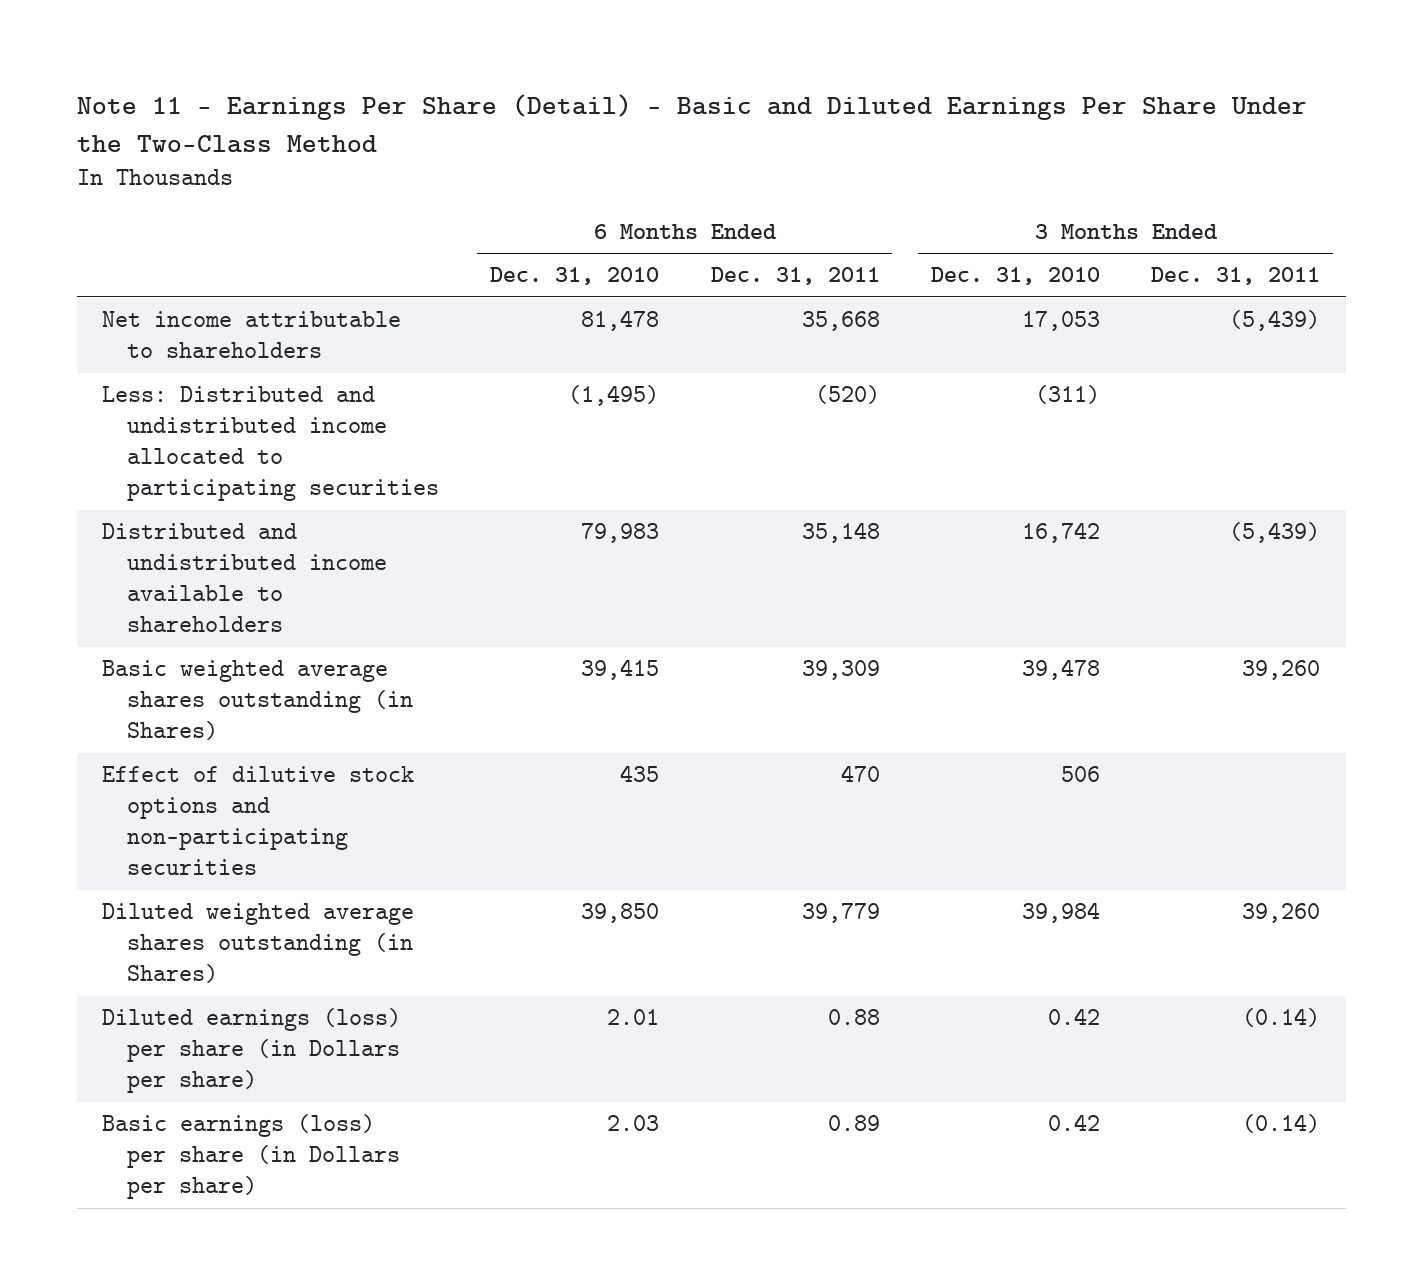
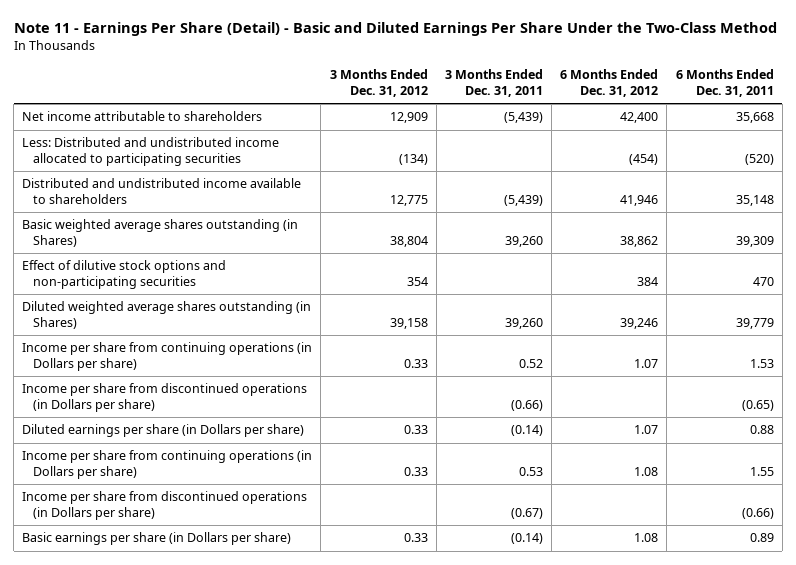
- | 6 Months Ended Dec. 31, 2010 | 6 Months Ended Dec. 31, 2011 | 3 Months Ended Dec. 31, 2010 | 3 Months Ended Dec. 31, 2011
+ | 3 Months Ended Dec. 31, 2012 | 3 Months Ended Dec. 31, 2011 | 6 Months Ended Dec. 31, 2012 | 6 Months Ended Dec. 31, 2011
- Diluted earnings (loss) per share (in Dollars per share) | 2.01 | 0.88 | 0.42 | (0.14)
- Basic earnings (loss) per share (in Dollars per share) | 2.03 | 0.89 | 0.42 | (0.14)
+ Income per share from continuing operations (in Dollars per share) | 0.33 | 0.52 | 1.07 | 1.53
+ Income per share from discontinued operations (in Dollars per share) | | (0.66) | | (0.65)
+ Diluted earnings per share (in Dollars per share) | 0.33 | (0.14) | 1.07 | 0.88
+ Income per share from continuing operations (in Dollars per share) | 0.33 | 0.53 | 1.08 | 1.55
+ Income per share from discontinued operations (in Dollars per share) | | (0.67) | | (0.66)
+ Basic earnings per share (in Dollars per share) | 0.33 | (0.14) | 1.08 | 0.89

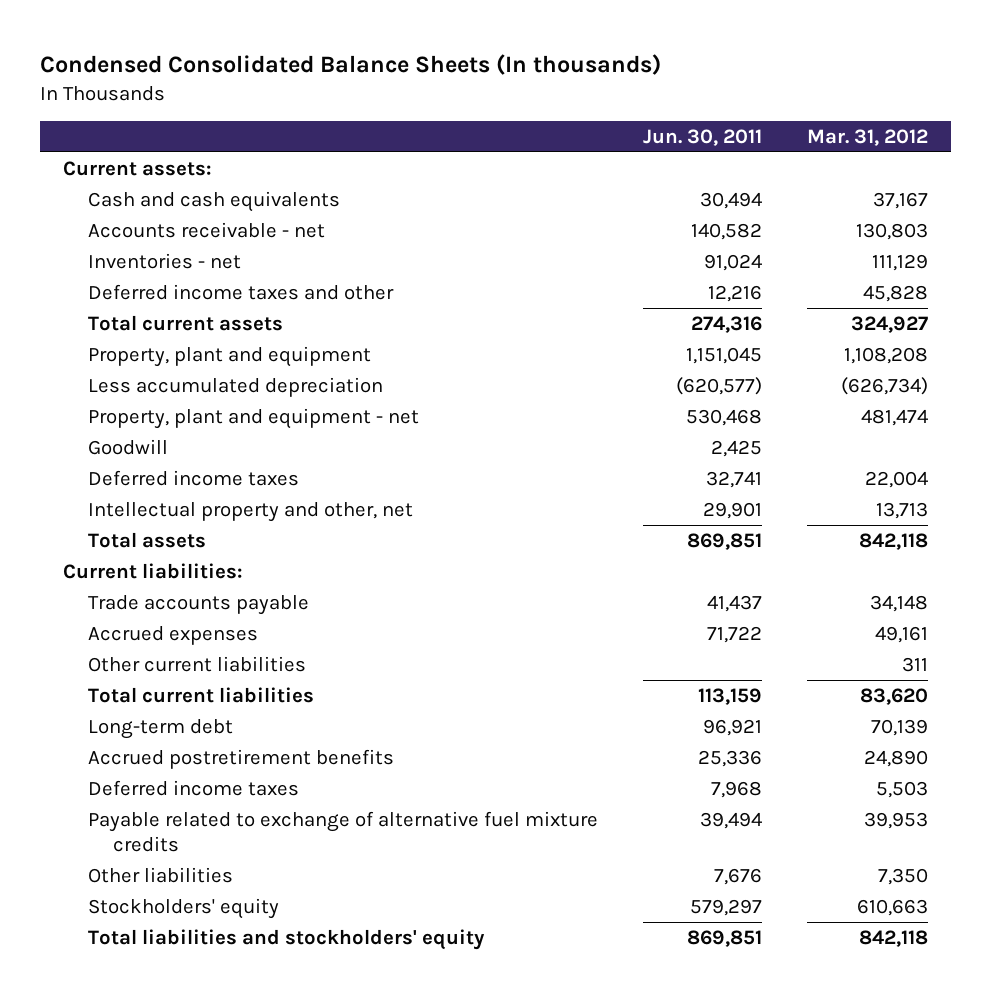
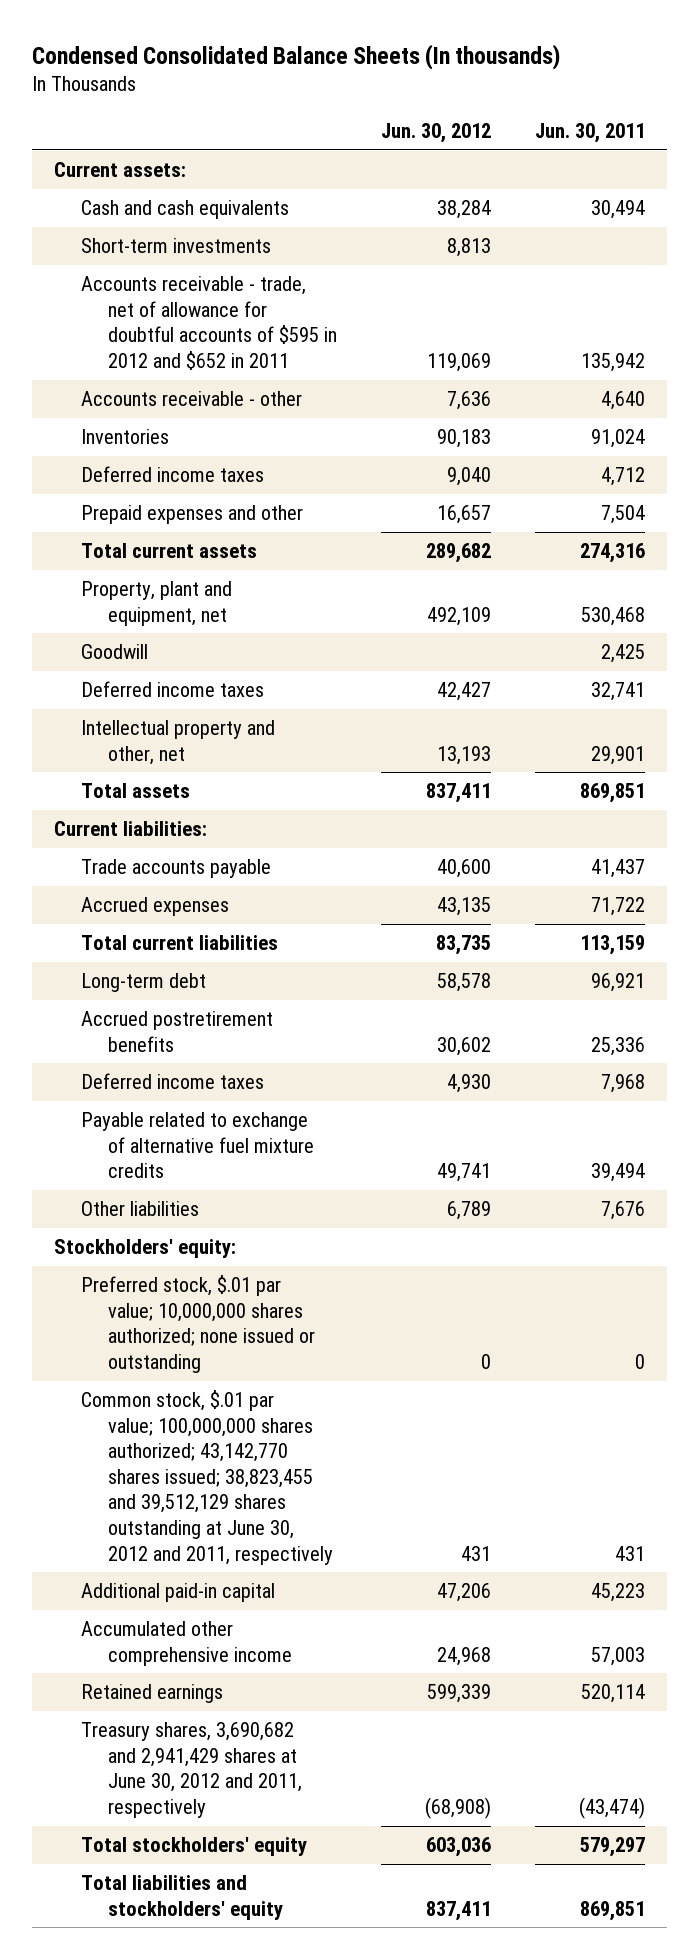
- | Jun. 30, 2011 | Mar. 31, 2012
+ | Jun. 30, 2012 | Jun. 30, 2011
- Accounts receivable - net | 140,582 | 130,803
- Inventories - net | 91,024 | 111,129
- Deferred income taxes and other | 12,216 | 45,828
+ Short-term investments | 8,813 |
+ Accounts receivable - trade, net of allowance for doubtful accounts of $595 in 2012 and $652 in 2011 | 119,069 | 135,942
+ Accounts receivable - other | 7,636 | 4,640
+ Inventories | 90,183 | 91,024
+ Deferred income taxes | 9,040 | 4,712
+ Prepaid expenses and other | 16,657 | 7,504
- Property, plant and equipment | 1,151,045 | 1,108,208
- Less accumulated depreciation | (620,577) | (626,734)
- Property, plant and equipment - net | 530,468 | 481,474
+ Property, plant and equipment, net | 492,109 | 530,468
- Other current liabilities | | 311
- Stockholders' equity | 579,297 | 610,663
+ Stockholders' equity:
+ Preferred stock, $.01 par value; 10,000,000 shares authorized; none issued or outstanding | 0 | 0
+ Common stock, $.01 par value; 100,000,000 shares authorized; 43,142,770 shares issued; 38,823,455 and 39,512,129 shares outstanding at June 30, 2012 and 2011, respectively | 431 | 431
+ Additional paid-in capital | 47,206 | 45,223
+ Accumulated other comprehensive income | 24,968 | 57,003
+ Retained earnings | 599,339 | 520,114
+ Treasury shares, 3,690,682 and 2,941,429 shares at June 30, 2012 and 2011, respectively | (68,908) | (43,474)
+ Total stockholders' equity | 603,036 | 579,297

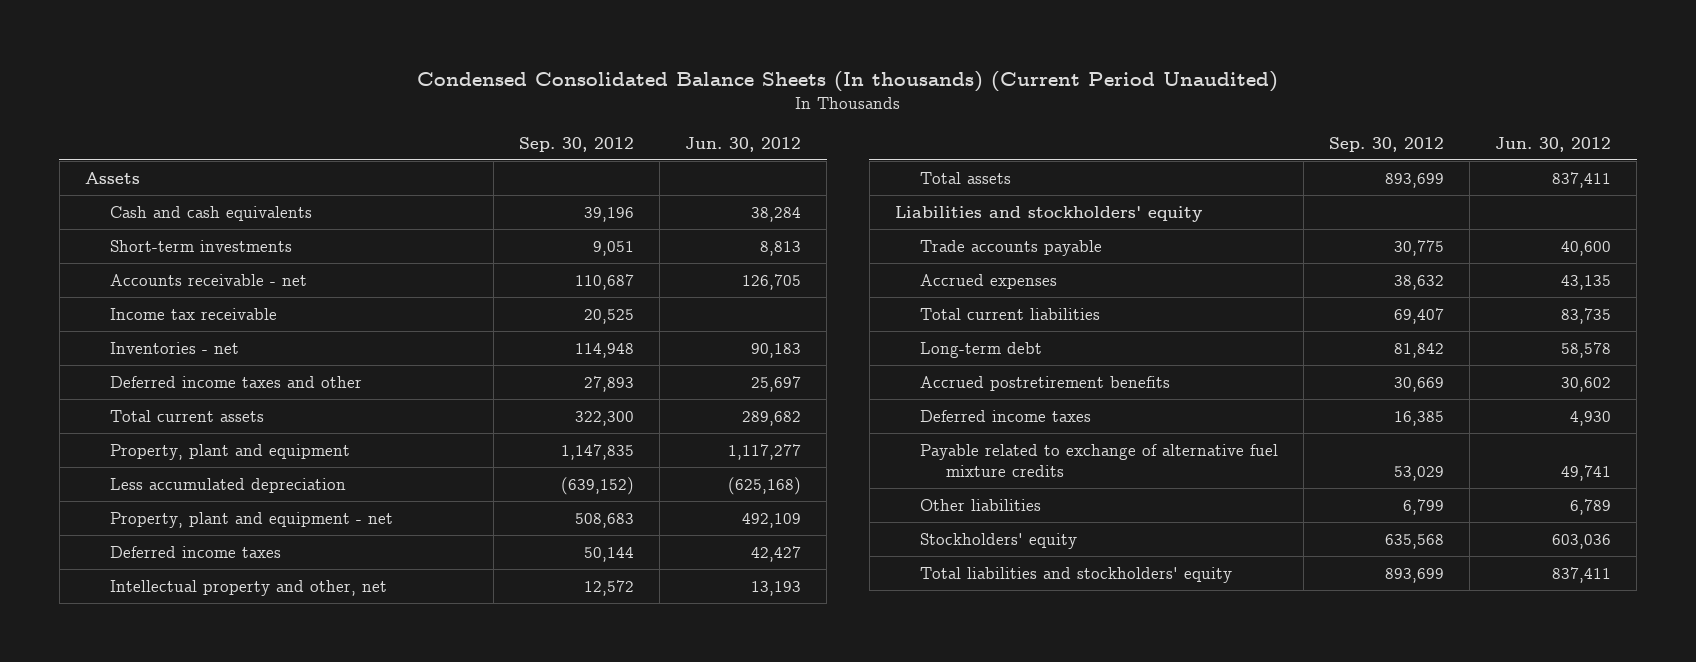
- Condensed Consolidated Balance Sheets (In thousands)
+ Condensed Consolidated Balance Sheets (In thousands) (Current Period Unaudited)
- | Jun. 30, 2012 | Jun. 30, 2011
+ | Sep. 30, 2012 | Jun. 30, 2012
- Current assets:
+ Assets
- Accounts receivable - trade, net of allowance for doubtful accounts of $595 in 2012 and $652 in 2011 | 119,069 | 135,942
- Accounts receivable - other | 7,636 | 4,640
- Inventories | 90,183 | 91,024
- Deferred income taxes | 9,040 | 4,712
- Prepaid expenses and other | 16,657 | 7,504
+ Accounts receivable - net | 110,687 | 126,705
+ Income tax receivable | 20,525 |
+ Inventories - net | 114,948 | 90,183
+ Deferred income taxes and other | 27,893 | 25,697
- Property, plant and equipment, net | 492,109 | 530,468
- Goodwill | | 2,425
+ Property, plant and equipment | 1,147,835 | 1,117,277
+ Less accumulated depreciation | (639,152) | (625,168)
+ Property, plant and equipment - net | 508,683 | 492,109
- Current liabilities:
+ Liabilities and stockholders' equity
- Stockholders' equity:
- Preferred stock, $.01 par value; 10,000,000 shares authorized; none issued or outstanding | 0 | 0
- Common stock, $.01 par value; 100,000,000 shares authorized; 43,142,770 shares issued; 38,823,455 and 39,512,129 shares outstanding at June 30, 2012 and 2011, respectively | 431 | 431
- Additional paid-in capital | 47,206 | 45,223
- Accumulated other comprehensive income | 24,968 | 57,003
- Retained earnings | 599,339 | 520,114
- Treasury shares, 3,690,682 and 2,941,429 shares at June 30, 2012 and 2011, respectively | (68,908) | (43,474)
- Total stockholders' equity | 603,036 | 579,297
+ Stockholders' equity | 635,568 | 603,036

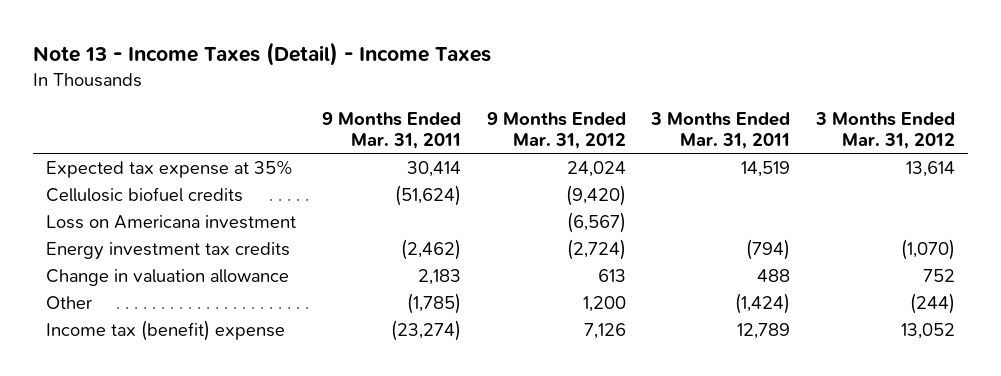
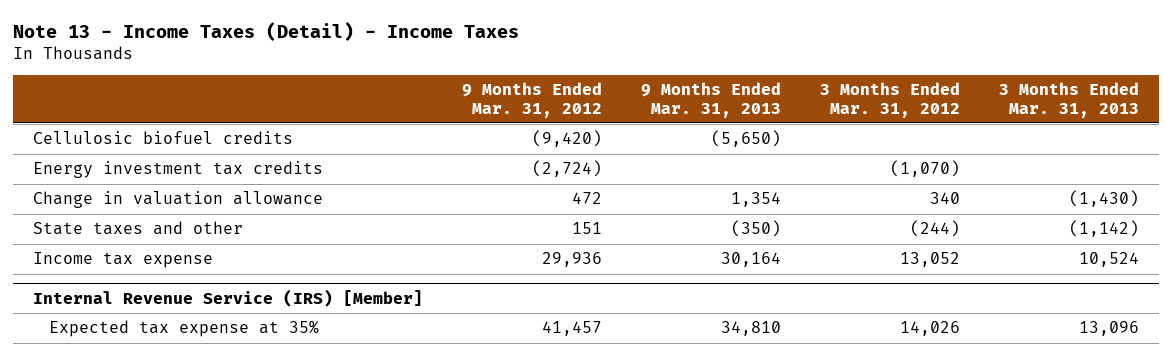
- | 9 Months Ended Mar. 31, 2011 | 9 Months Ended Mar. 31, 2012 | 3 Months Ended Mar. 31, 2011 | 3 Months Ended Mar. 31, 2012
+ | 9 Months Ended Mar. 31, 2012 | 9 Months Ended Mar. 31, 2013 | 3 Months Ended Mar. 31, 2012 | 3 Months Ended Mar. 31, 2013
- Expected tax expense at 35% | 30,414 | 24,024 | 14,519 | 13,614
- Loss on Americana investment | | (6,567) | |
- Change in valuation allowance | 2,183 | 613 | 488 | 752
- Other | (1,785) | 1,200 | (1,424) | (244)
- Income tax (benefit) expense | (23,274) | 7,126 | 12,789 | 13,052
+ Change in valuation allowance | 472 | 1,354 | 340 | (1,430)
+ State taxes and other | 151 | (350) | (244) | (1,142)
+ Income tax expense | 29,936 | 30,164 | 13,052 | 10,524
+ Internal Revenue Service (IRS) [Member]
+ Expected tax expense at 35% | 41,457 | 34,810 | 14,026 | 13,096

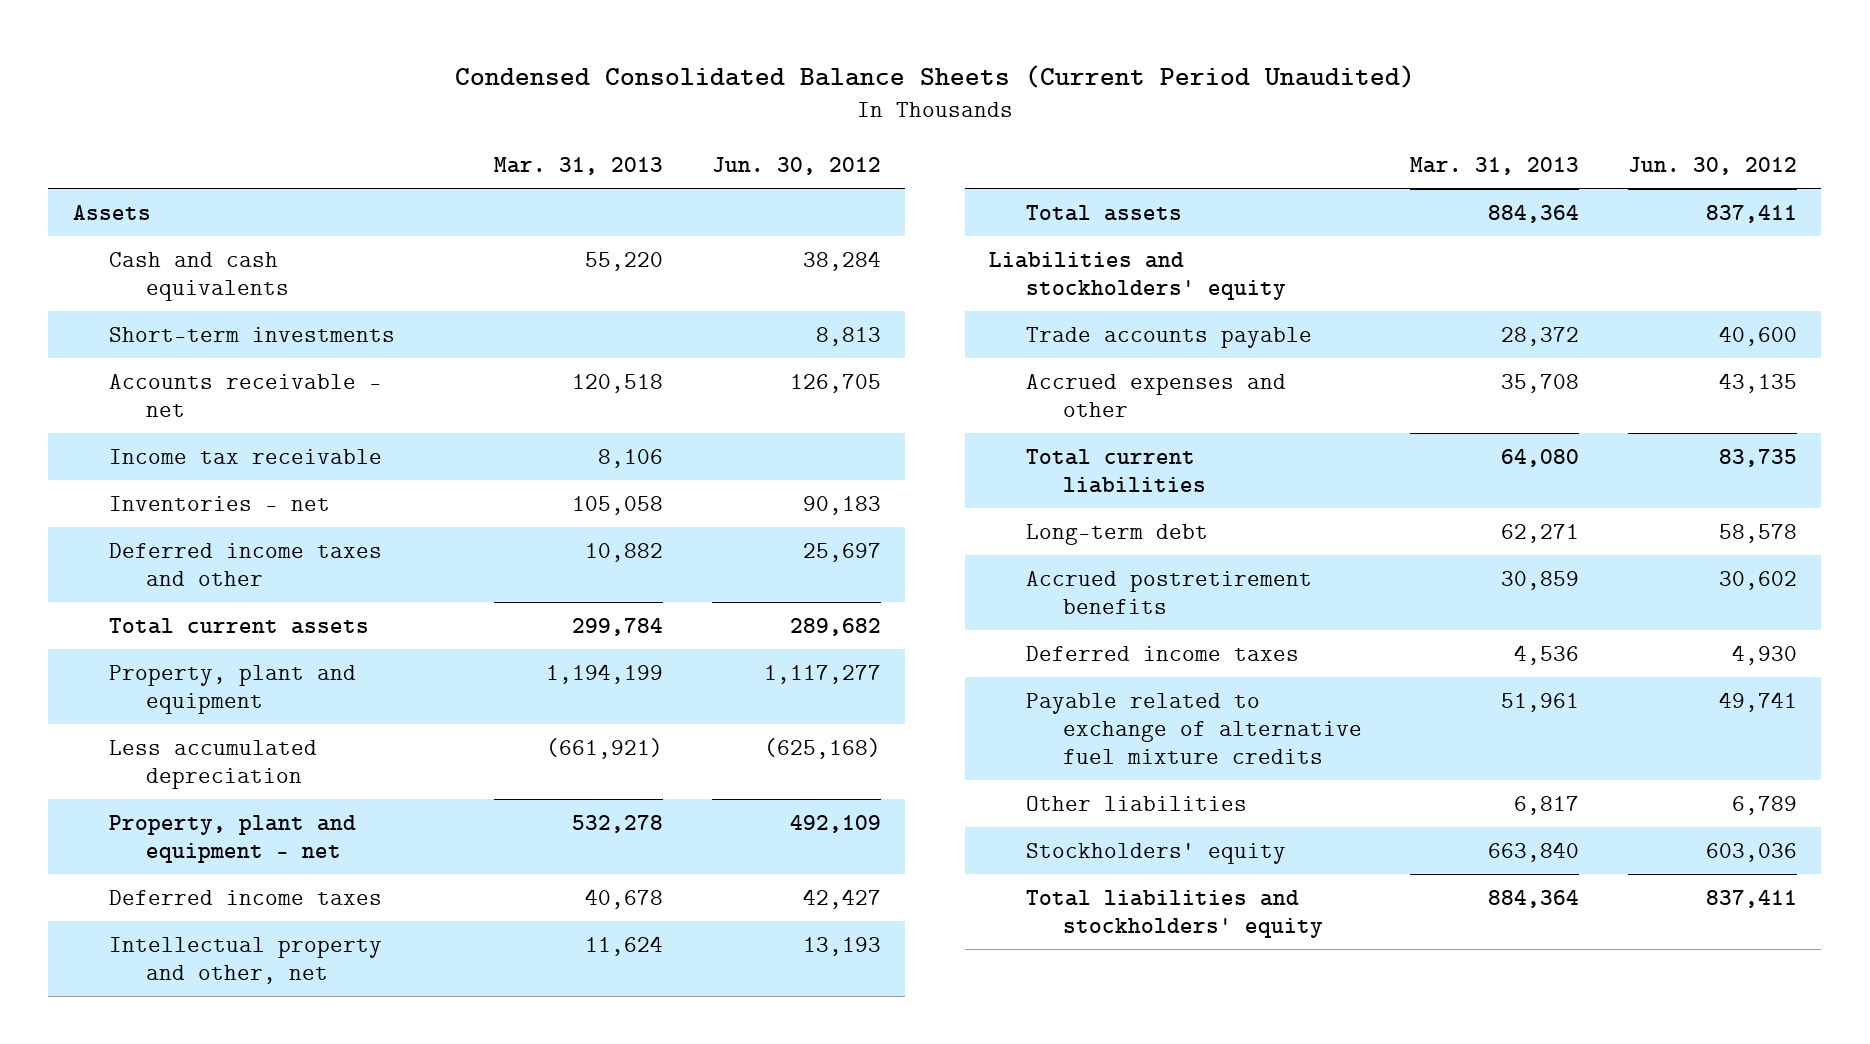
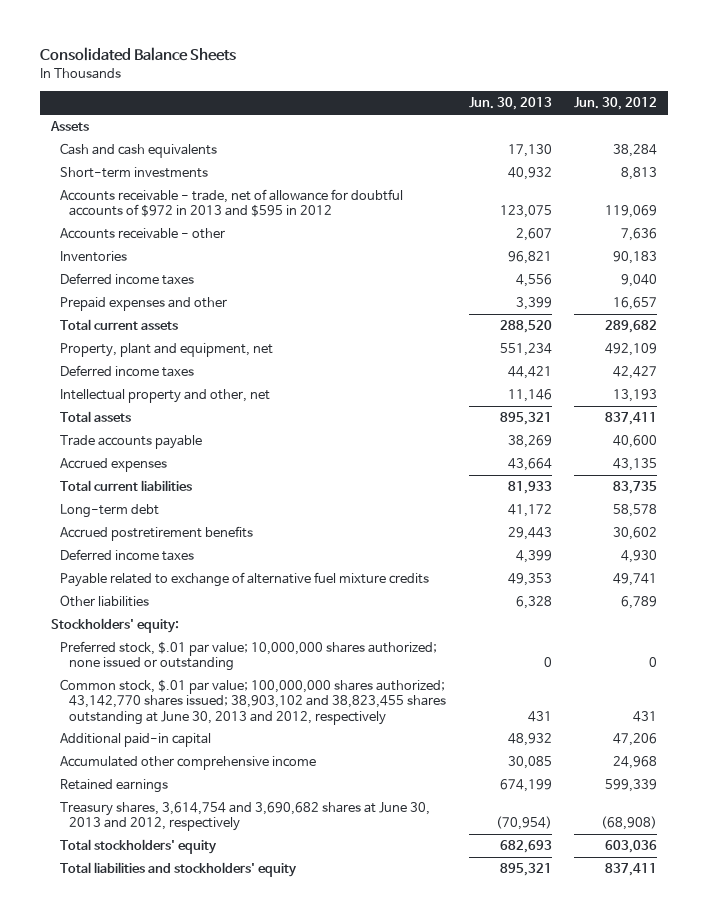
- Condensed Consolidated Balance Sheets (Current Period Unaudited)
+ Consolidated Balance Sheets
- | Mar. 31, 2013 | Jun. 30, 2012
+ | Jun. 30, 2013 | Jun. 30, 2012
- Accounts receivable - net | 120,518 | 126,705
- Income tax receivable | 8,106 |
- Inventories - net | 105,058 | 90,183
- Deferred income taxes and other | 10,882 | 25,697
+ Accounts receivable - trade, net of allowance for doubtful accounts of $972 in 2013 and $595 in 2012 | 123,075 | 119,069
+ Accounts receivable - other | 2,607 | 7,636
+ Inventories | 96,821 | 90,183
+ Deferred income taxes | 4,556 | 9,040
+ Prepaid expenses and other | 3,399 | 16,657
- Property, plant and equipment | 1,194,199 | 1,117,277
- Less accumulated depreciation | (661,921) | (625,168)
- Property, plant and equipment - net | 532,278 | 492,109
+ Property, plant and equipment, net | 551,234 | 492,109
- Liabilities and stockholders' equity
- Accrued expenses and other | 35,708 | 43,135
+ Accrued expenses | 43,664 | 43,135
- Stockholders' equity | 663,840 | 603,036
+ Stockholders' equity:
+ Preferred stock, $.01 par value; 10,000,000 shares authorized; none issued or outstanding | 0 | 0
+ Common stock, $.01 par value; 100,000,000 shares authorized; 43,142,770 shares issued; 38,903,102 and 38,823,455 shares outstanding at June 30, 2013 and 2012, respectively | 431 | 431
+ Additional paid-in capital | 48,932 | 47,206
+ Accumulated other comprehensive income | 30,085 | 24,968
+ Retained earnings | 674,199 | 599,339
+ Treasury shares, 3,614,754 and 3,690,682 shares at June 30, 2013 and 2012, respectively | (70,954) | (68,908)
+ Total stockholders' equity | 682,693 | 603,036

